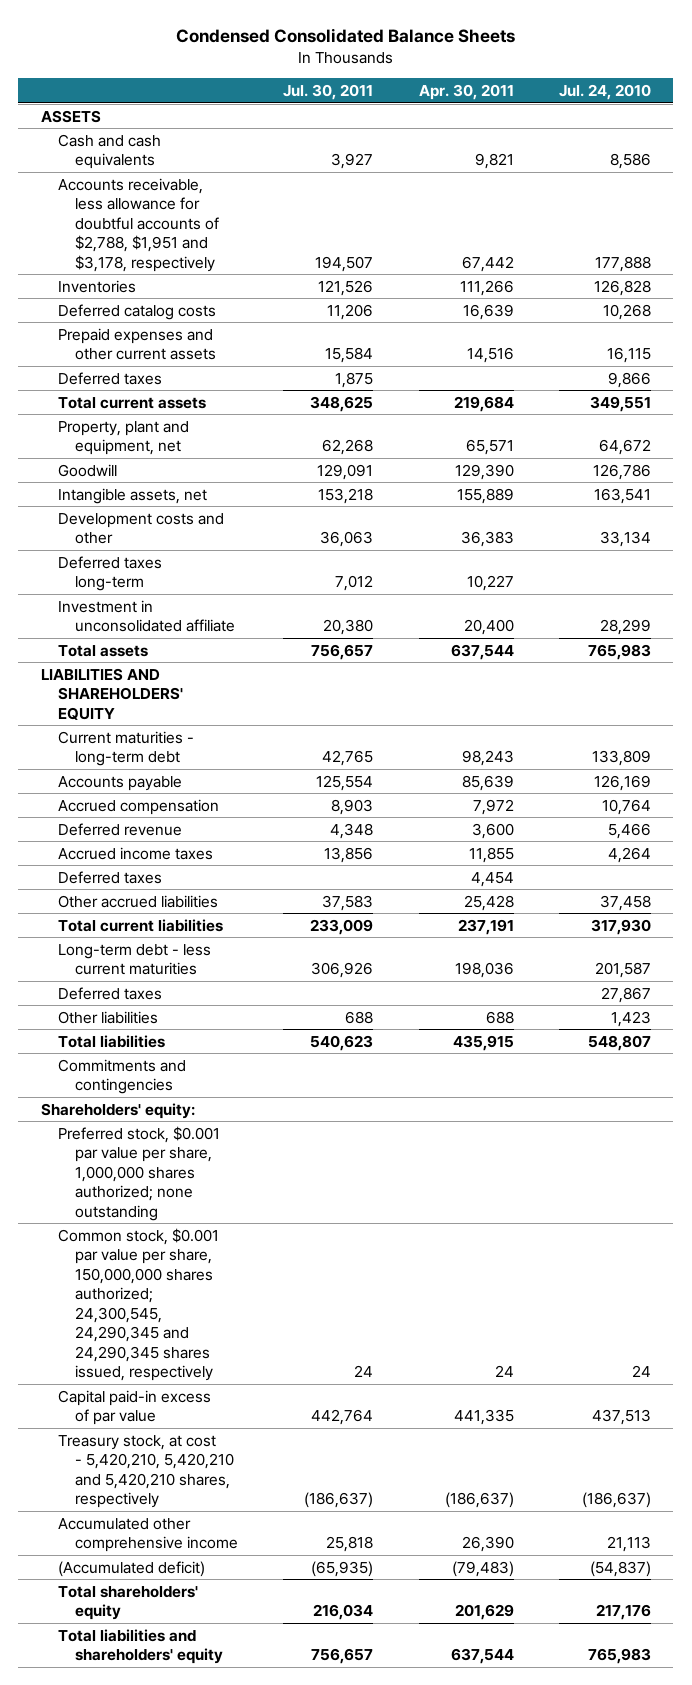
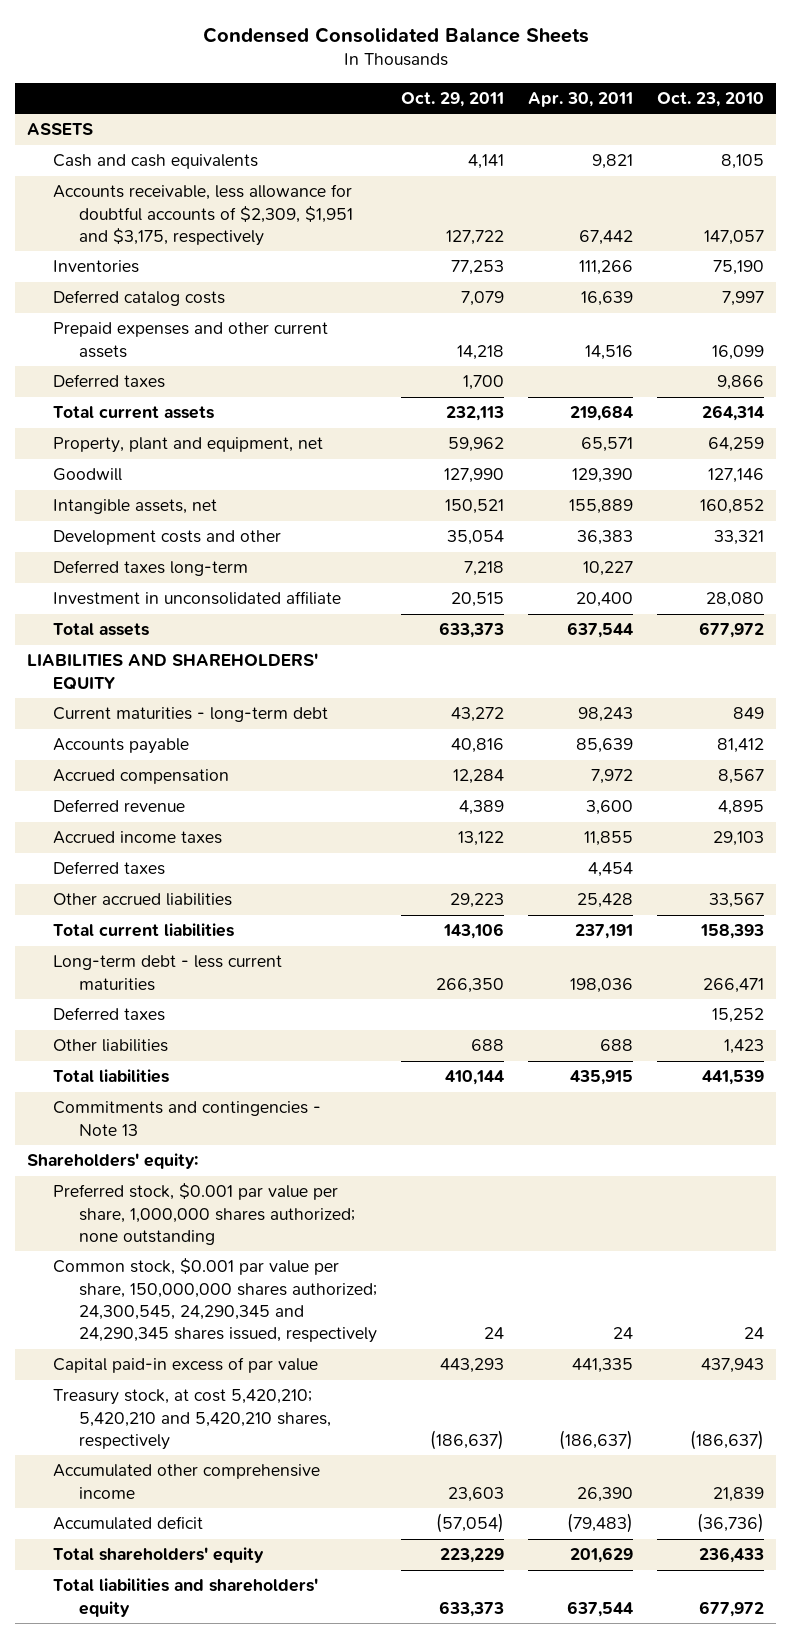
- | Jul. 30, 2011 | Apr. 30, 2011 | Jul. 24, 2010
+ | Oct. 29, 2011 | Apr. 30, 2011 | Oct. 23, 2010
- Accounts receivable, less allowance for doubtful accounts of $2,788, $1,951 and $3,178, respectively | 194,507 | 67,442 | 177,888
+ Accounts receivable, less allowance for doubtful accounts of $2,309, $1,951 and $3,175, respectively | 127,722 | 67,442 | 147,057
- Commitments and contingencies
+ Commitments and contingencies - Note 13
- Treasury stock, at cost - 5,420,210, 5,420,210 and 5,420,210 shares, respectively | (186,637) | (186,637) | (186,637)
+ Treasury stock, at cost 5,420,210; 5,420,210 and 5,420,210 shares, respectively | (186,637) | (186,637) | (186,637)
- (Accumulated deficit) | (65,935) | (79,483) | (54,837)
+ Accumulated deficit | (57,054) | (79,483) | (36,736)

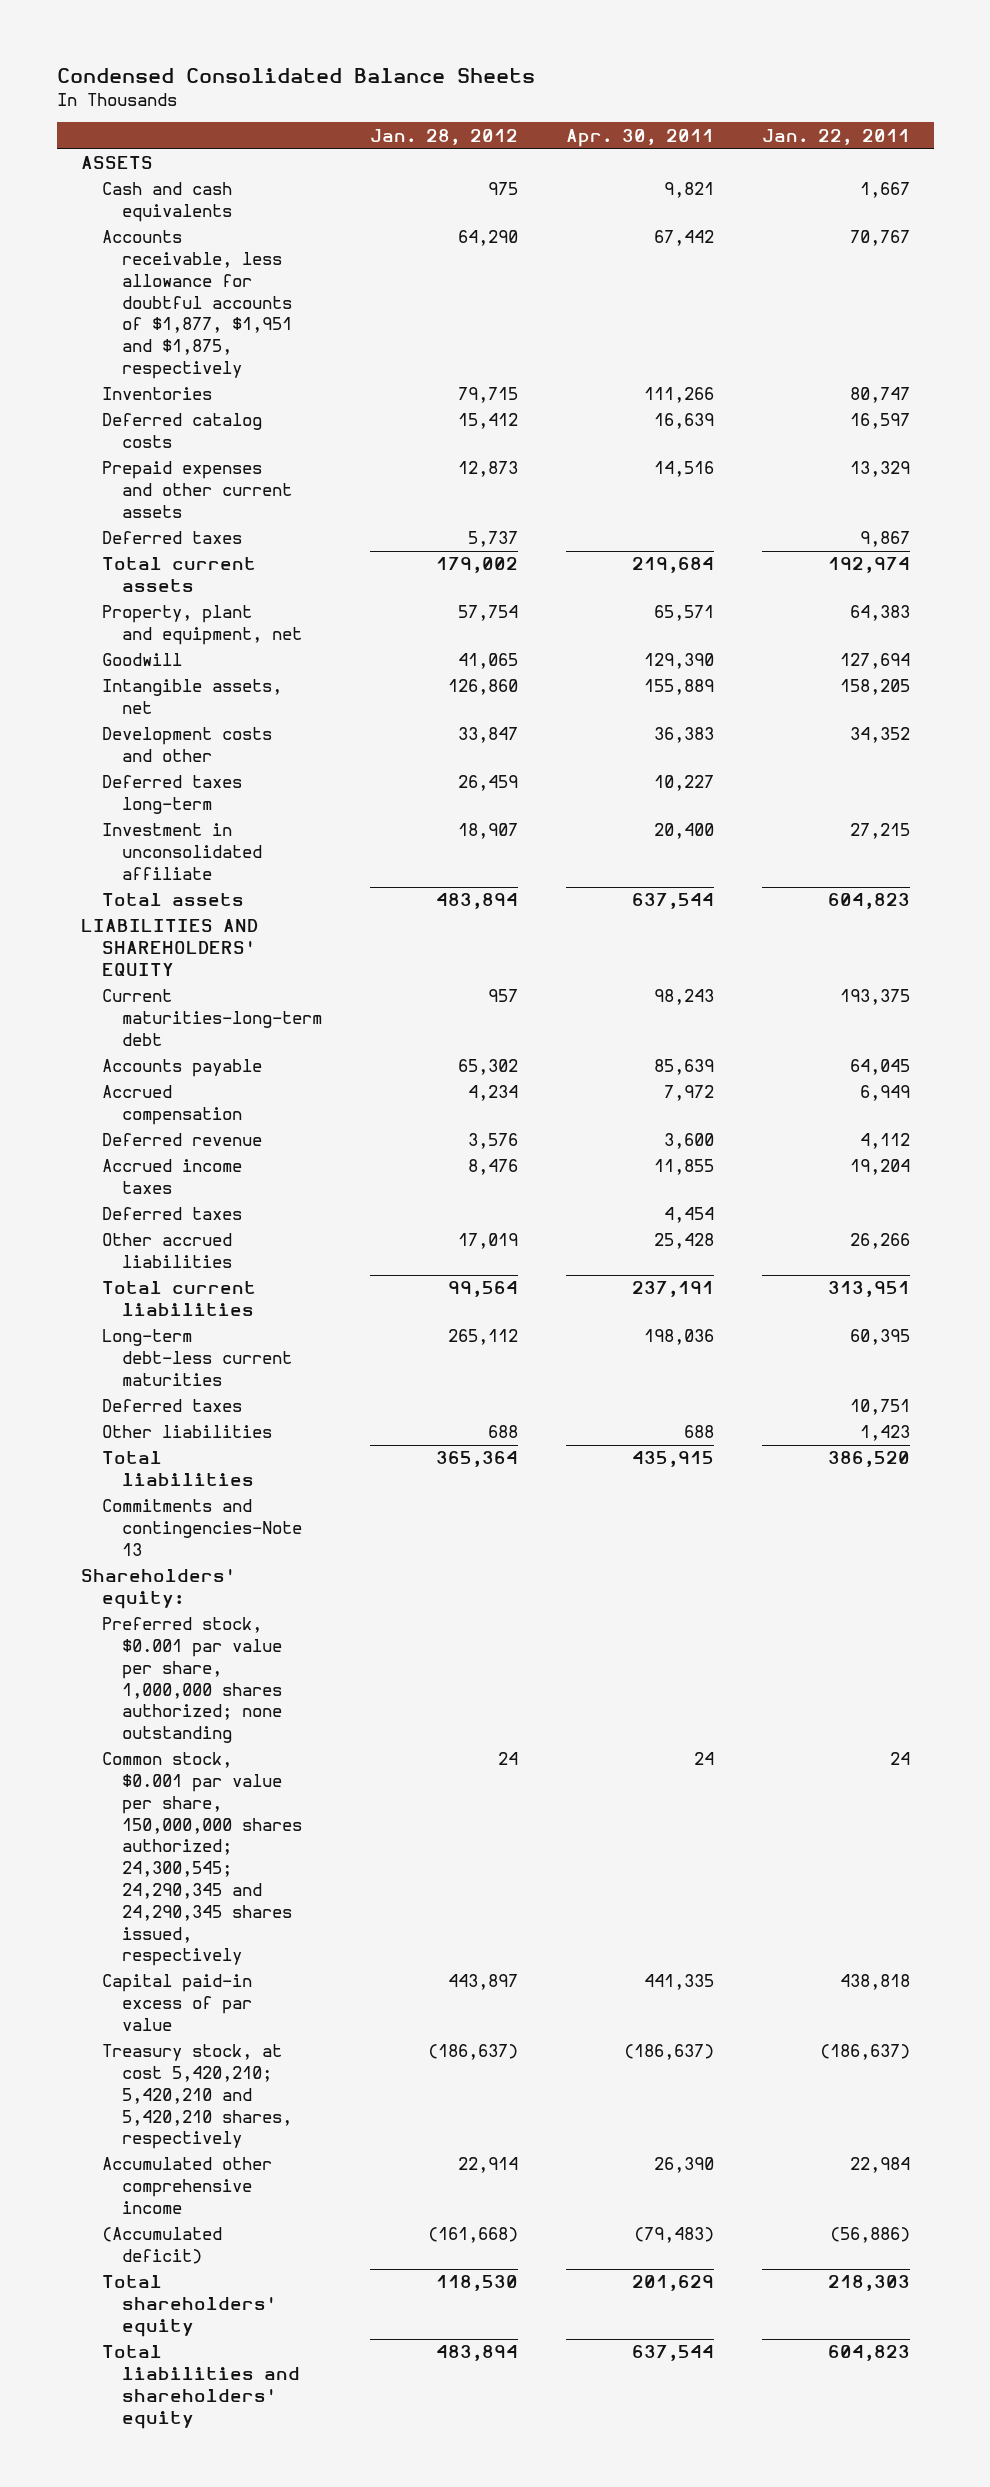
- | Oct. 29, 2011 | Apr. 30, 2011 | Oct. 23, 2010
+ | Jan. 28, 2012 | Apr. 30, 2011 | Jan. 22, 2011
- Accounts receivable, less allowance for doubtful accounts of $2,309, $1,951 and $3,175, respectively | 127,722 | 67,442 | 147,057
+ Accounts receivable, less allowance for doubtful accounts of $1,877, $1,951 and $1,875, respectively | 64,290 | 67,442 | 70,767
- Current maturities - long-term debt | 43,272 | 98,243 | 849
+ Current maturities-long-term debt | 957 | 98,243 | 193,375
- Long-term debt - less current maturities | 266,350 | 198,036 | 266,471
+ Long-term debt-less current maturities | 265,112 | 198,036 | 60,395
- Commitments and contingencies - Note 13
+ Commitments and contingencies-Note 13
- Common stock, $0.001 par value per share, 150,000,000 shares authorized; 24,300,545, 24,290,345 and 24,290,345 shares issued, respectively | 24 | 24 | 24
+ Common stock, $0.001 par value per share, 150,000,000 shares authorized; 24,300,545; 24,290,345 and 24,290,345 shares issued, respectively | 24 | 24 | 24
- Accumulated deficit | (57,054) | (79,483) | (36,736)
+ (Accumulated deficit) | (161,668) | (79,483) | (56,886)

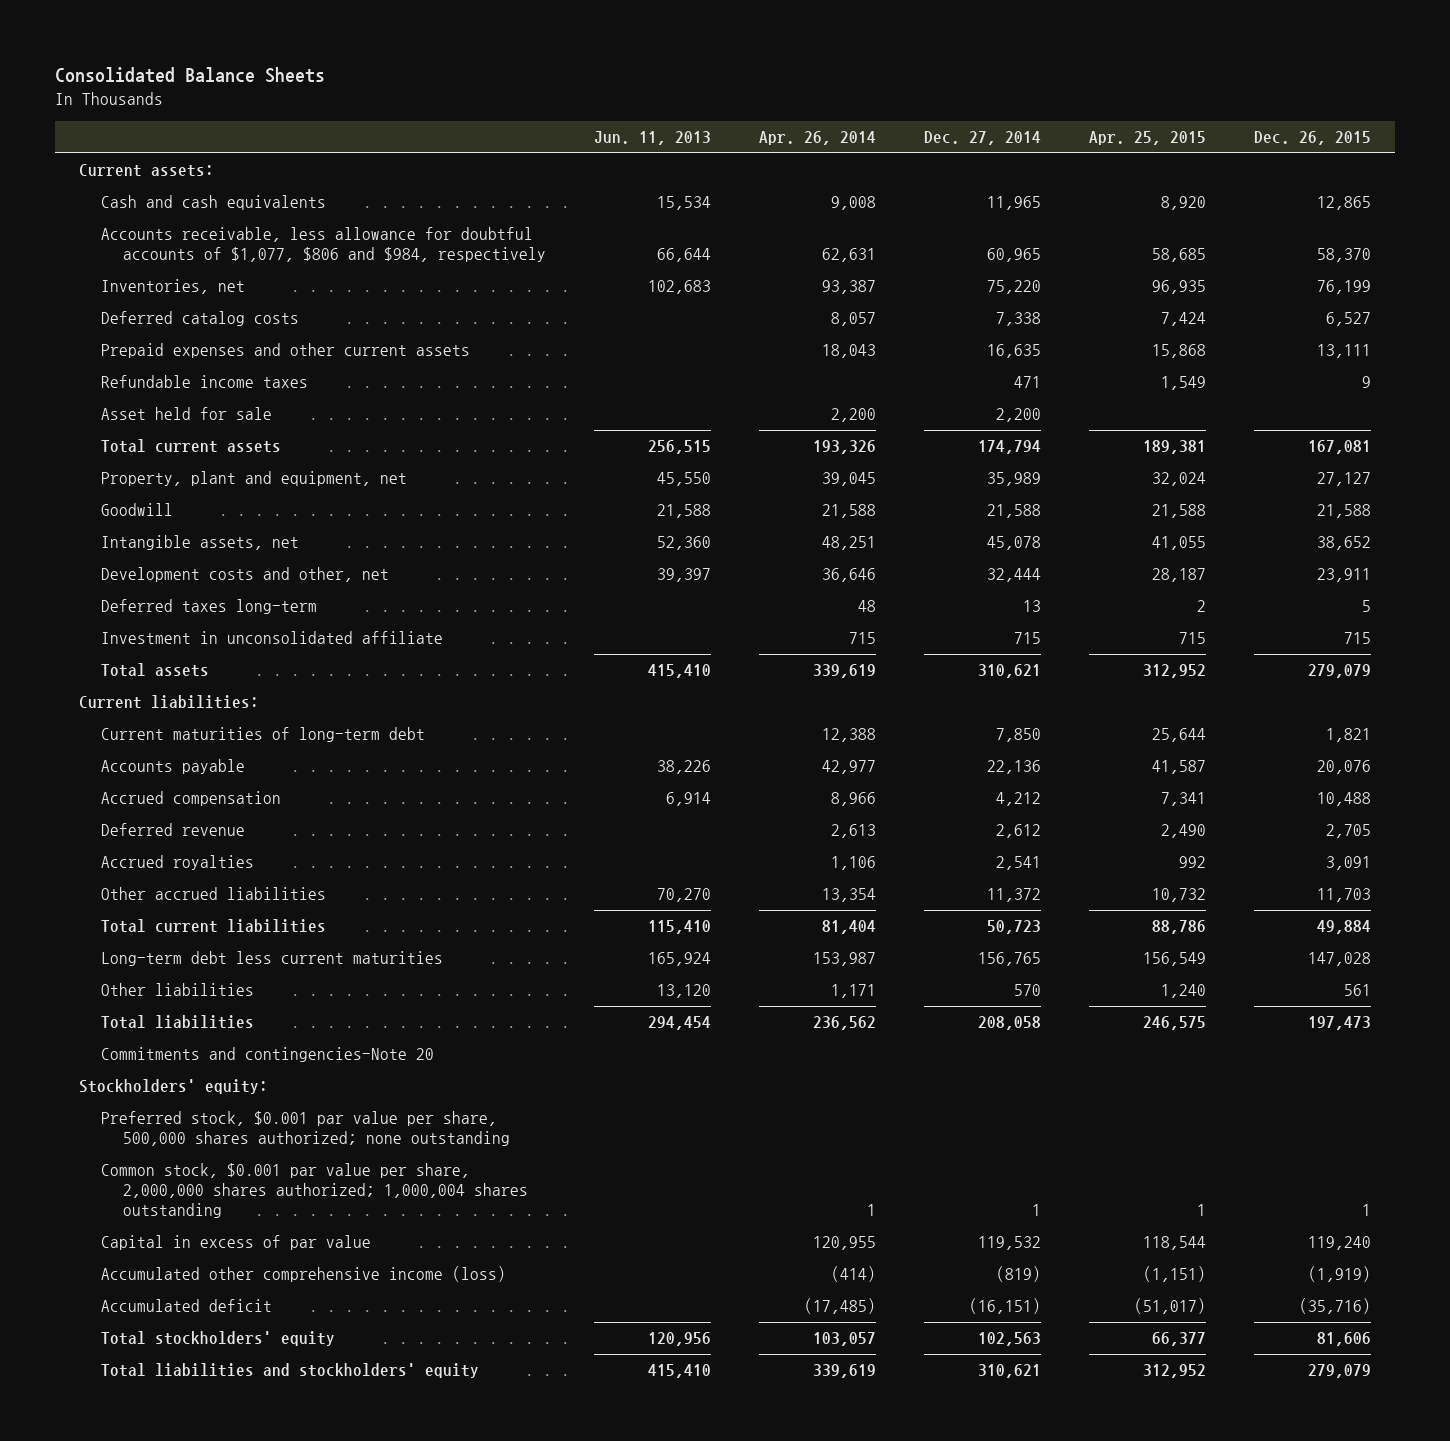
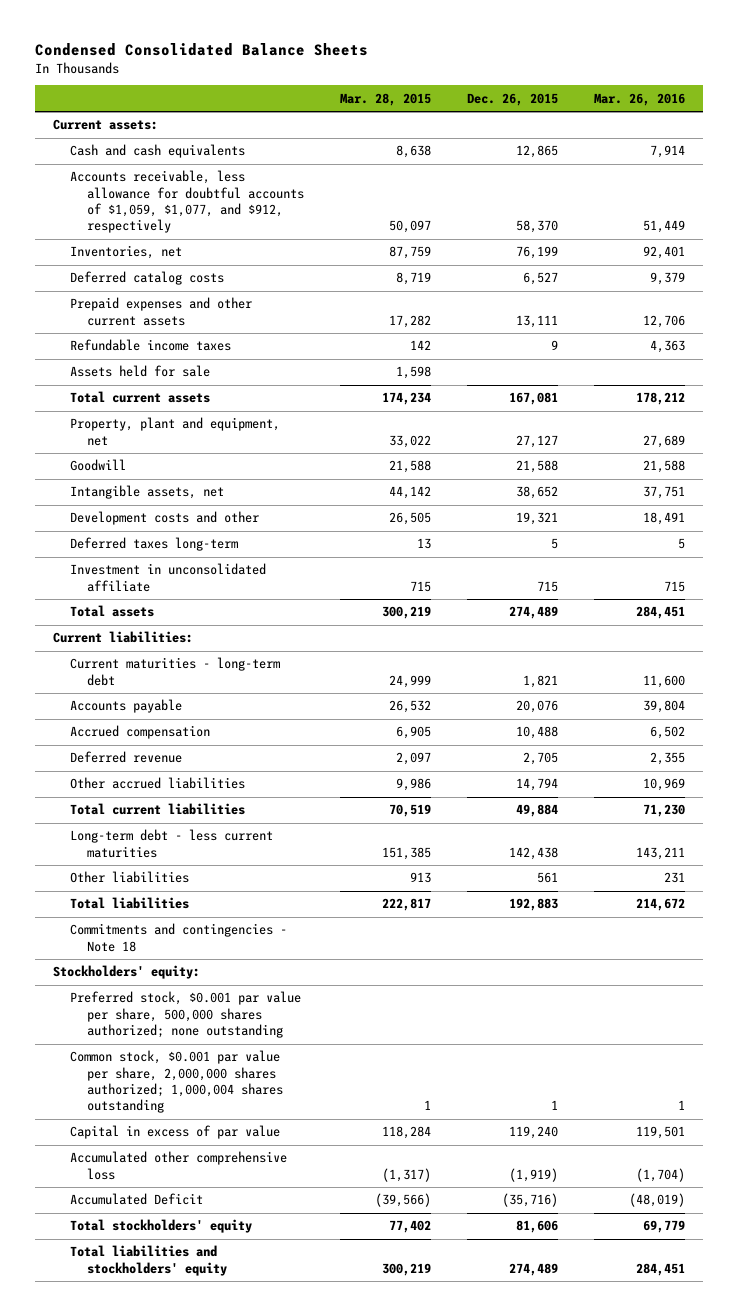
- Consolidated Balance Sheets
+ Condensed Consolidated Balance Sheets
- | Jun. 11, 2013 | Apr. 26, 2014 | Dec. 27, 2014 | Apr. 25, 2015 | Dec. 26, 2015
+ | Mar. 28, 2015 | Dec. 26, 2015 | Mar. 26, 2016
- Accounts receivable, less allowance for doubtful accounts of $1,077, $806 and $984, respectively | 66,644 | 62,631 | 60,965 | 58,685 | 58,370
+ Accounts receivable, less allowance for doubtful accounts of $1,059, $1,077, and $912, respectively | 50,097 | 58,370 | 51,449
- Asset held for sale | | 2,200 | 2,200 | |
+ Assets held for sale | 1,598 | |
- Development costs and other, net | 39,397 | 36,646 | 32,444 | 28,187 | 23,911
+ Development costs and other | 26,505 | 19,321 | 18,491
- Total assets | 415,410 | 339,619 | 310,621 | 312,952 | 279,079
+ Total assets | 300,219 | 274,489 | 284,451
- Current maturities of long-term debt | | 12,388 | 7,850 | 25,644 | 1,821
+ Current maturities - long-term debt | 24,999 | 1,821 | 11,600
- Accrued royalties | | 1,106 | 2,541 | 992 | 3,091
- Other accrued liabilities | 70,270 | 13,354 | 11,372 | 10,732 | 11,703
+ Other accrued liabilities | 9,986 | 14,794 | 10,969
- Long-term debt less current maturities | 165,924 | 153,987 | 156,765 | 156,549 | 147,028
+ Long-term debt - less current maturities | 151,385 | 142,438 | 143,211
- Total liabilities | 294,454 | 236,562 | 208,058 | 246,575 | 197,473
- Commitments and contingencies-Note 20
+ Total liabilities | 222,817 | 192,883 | 214,672
+ Commitments and contingencies - Note 18
- Accumulated other comprehensive income (loss) | | (414) | (819) | (1,151) | (1,919)
- Accumulated deficit | | (17,485) | (16,151) | (51,017) | (35,716)
+ Accumulated other comprehensive loss | (1,317) | (1,919) | (1,704)
+ Accumulated Deficit | (39,566) | (35,716) | (48,019)
- Total liabilities and stockholders' equity | 415,410 | 339,619 | 310,621 | 312,952 | 279,079
+ Total liabilities and stockholders' equity | 300,219 | 274,489 | 284,451

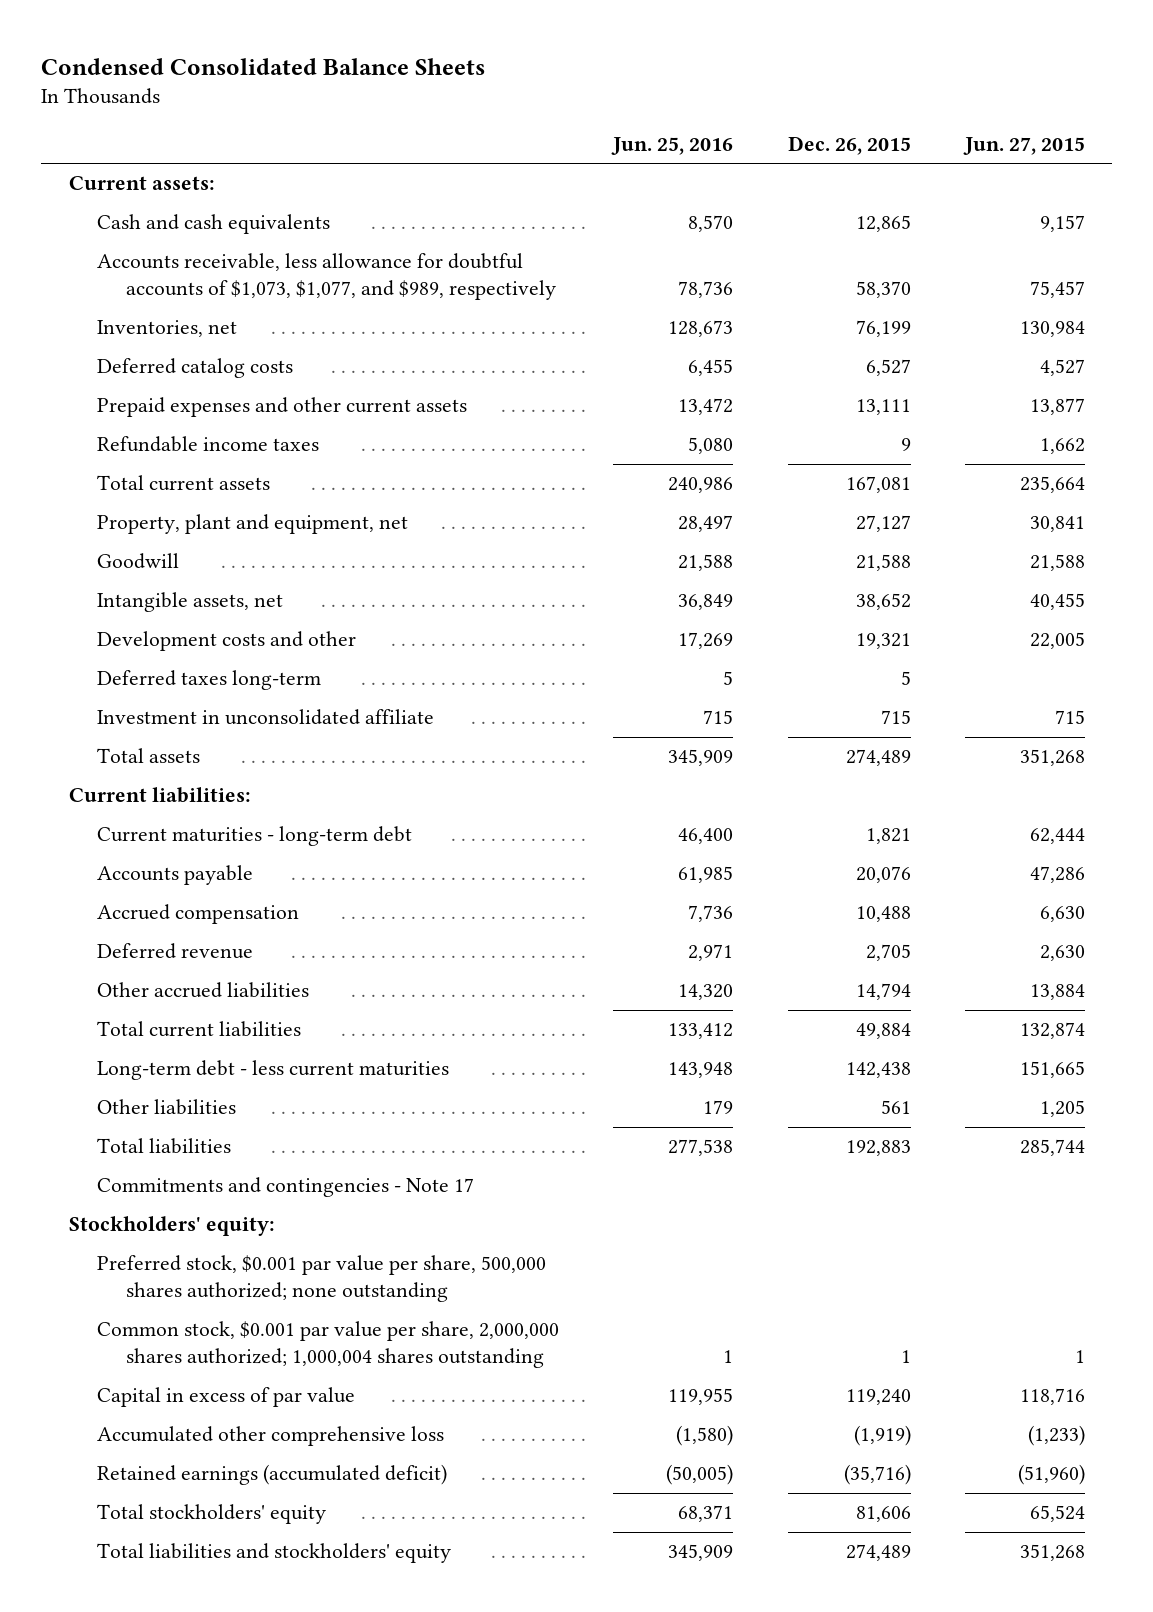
- | Mar. 28, 2015 | Dec. 26, 2015 | Mar. 26, 2016
+ | Jun. 25, 2016 | Dec. 26, 2015 | Jun. 27, 2015
- Accounts receivable, less allowance for doubtful accounts of $1,059, $1,077, and $912, respectively | 50,097 | 58,370 | 51,449
+ Accounts receivable, less allowance for doubtful accounts of $1,073, $1,077, and $989, respectively | 78,736 | 58,370 | 75,457
- Assets held for sale | 1,598 | |
- Commitments and contingencies - Note 18
+ Commitments and contingencies - Note 17
- Accumulated Deficit | (39,566) | (35,716) | (48,019)
+ Retained earnings (accumulated deficit) | (50,005) | (35,716) | (51,960)

